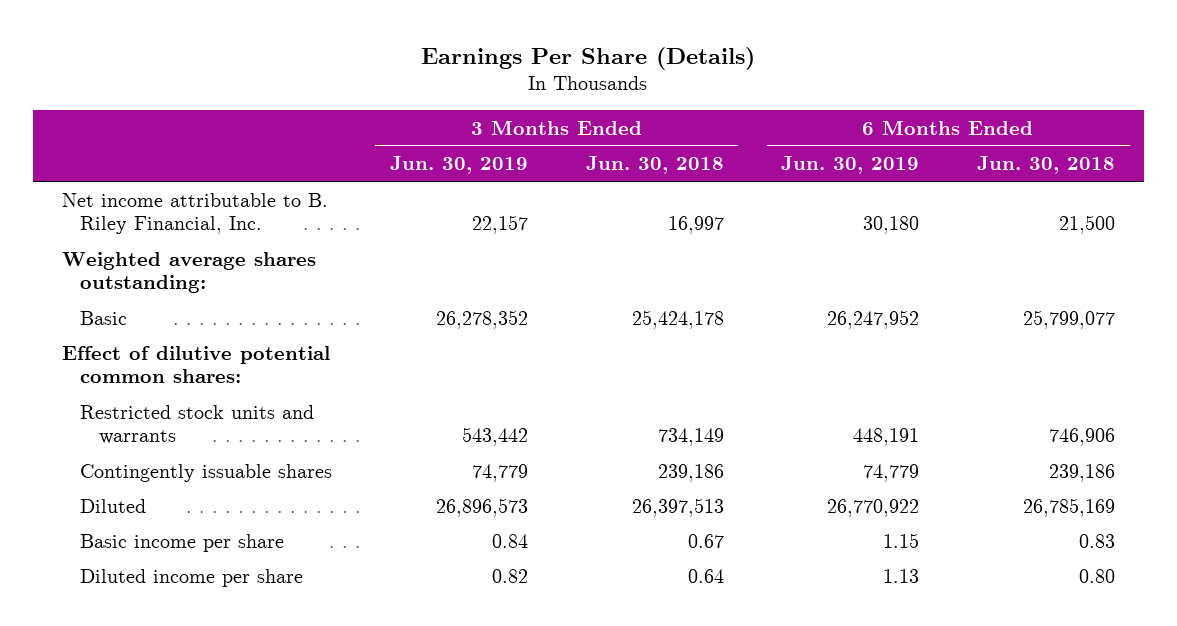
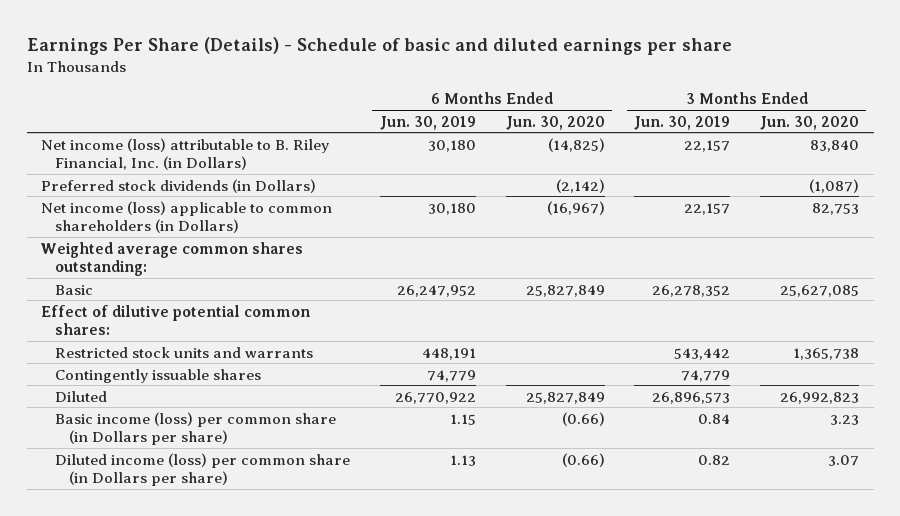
- Earnings Per Share (Details)
+ Earnings Per Share (Details) - Schedule of basic and diluted earnings per share
- | 3 Months Ended Jun. 30, 2019 | 3 Months Ended Jun. 30, 2018 | 6 Months Ended Jun. 30, 2019 | 6 Months Ended Jun. 30, 2018
+ | 6 Months Ended Jun. 30, 2019 | 6 Months Ended Jun. 30, 2020 | 3 Months Ended Jun. 30, 2019 | 3 Months Ended Jun. 30, 2020
- Net income attributable to B. Riley Financial, Inc. | 22,157 | 16,997 | 30,180 | 21,500
- Weighted average shares outstanding:
+ Net income (loss) attributable to B. Riley Financial, Inc. (in Dollars) | 30,180 | (14,825) | 22,157 | 83,840
+ Preferred stock dividends (in Dollars) | | (2,142) | | (1,087)
+ Net income (loss) applicable to common shareholders (in Dollars) | 30,180 | (16,967) | 22,157 | 82,753
+ Weighted average common shares outstanding:
- Basic income per share | 0.84 | 0.67 | 1.15 | 0.83
- Diluted income per share | 0.82 | 0.64 | 1.13 | 0.80
+ Basic income (loss) per common share (in Dollars per share) | 1.15 | (0.66) | 0.84 | 3.23
+ Diluted income (loss) per common share (in Dollars per share) | 1.13 | (0.66) | 0.82 | 3.07

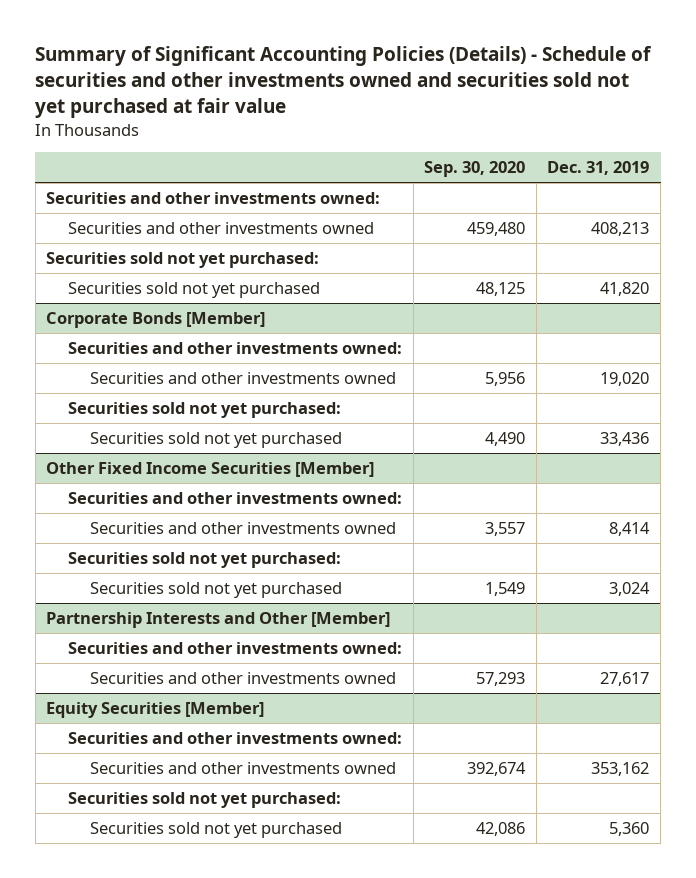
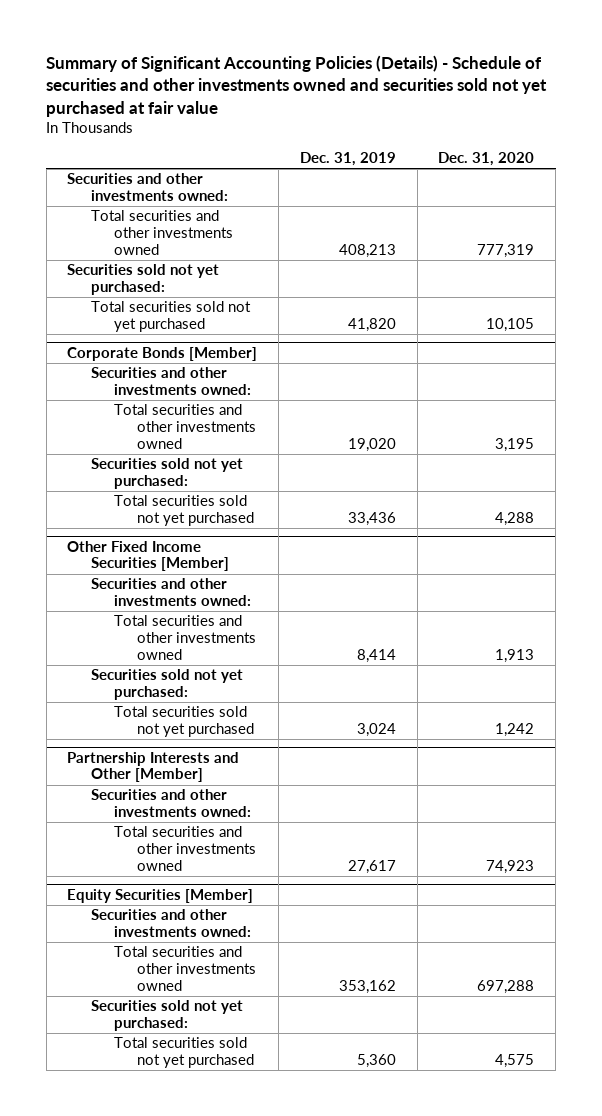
- | Sep. 30, 2020 | Dec. 31, 2019
+ | Dec. 31, 2019 | Dec. 31, 2020
- Securities and other investments owned | 459,480 | 408,213
+ Total securities and other investments owned | 408,213 | 777,319
- Securities sold not yet purchased | 48,125 | 41,820
+ Total securities sold not yet purchased | 41,820 | 10,105
@ Corporate Bonds [Member]
- Securities and other investments owned | 5,956 | 19,020
+ Total securities and other investments owned | 19,020 | 3,195
- Securities sold not yet purchased | 4,490 | 33,436
+ Total securities sold not yet purchased | 33,436 | 4,288
@ Other Fixed Income Securities [Member]
- Securities and other investments owned | 3,557 | 8,414
+ Total securities and other investments owned | 8,414 | 1,913
- Securities sold not yet purchased | 1,549 | 3,024
+ Total securities sold not yet purchased | 3,024 | 1,242
@ Partnership Interests and Other [Member]
- Securities and other investments owned | 57,293 | 27,617
+ Total securities and other investments owned | 27,617 | 74,923
@ Equity Securities [Member]
- Securities and other investments owned | 392,674 | 353,162
+ Total securities and other investments owned | 353,162 | 697,288
- Securities sold not yet purchased | 42,086 | 5,360
+ Total securities sold not yet purchased | 5,360 | 4,575

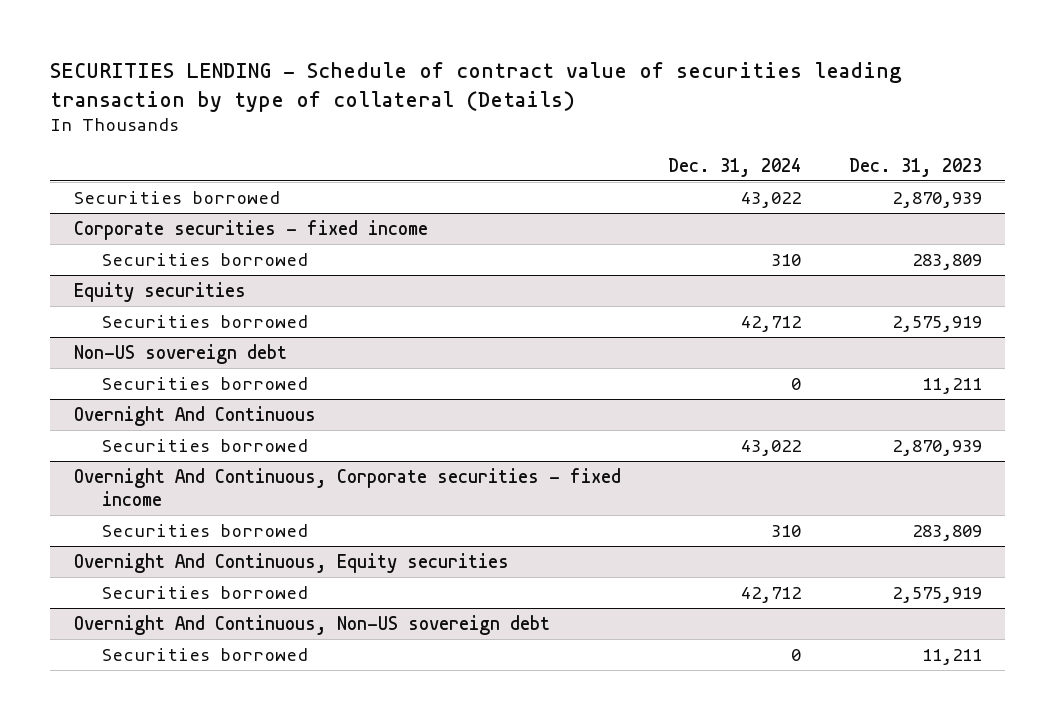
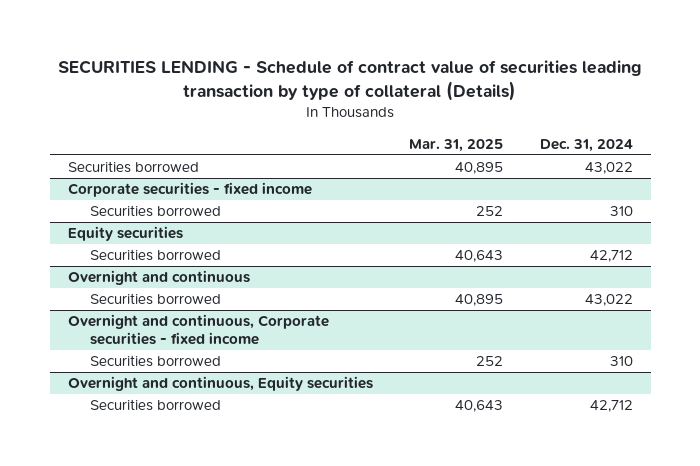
- | Dec. 31, 2024 | Dec. 31, 2023
+ | Mar. 31, 2025 | Dec. 31, 2024
- Non-US sovereign debt
- Securities borrowed | 0 | 11,211
- Overnight And Continuous
+ Overnight and continuous
- Overnight And Continuous, Corporate securities - fixed income
+ Overnight and continuous, Corporate securities - fixed income
- Overnight And Continuous, Equity securities
+ Overnight and continuous, Equity securities
- Overnight And Continuous, Non-US sovereign debt
- Securities borrowed | 0 | 11,211

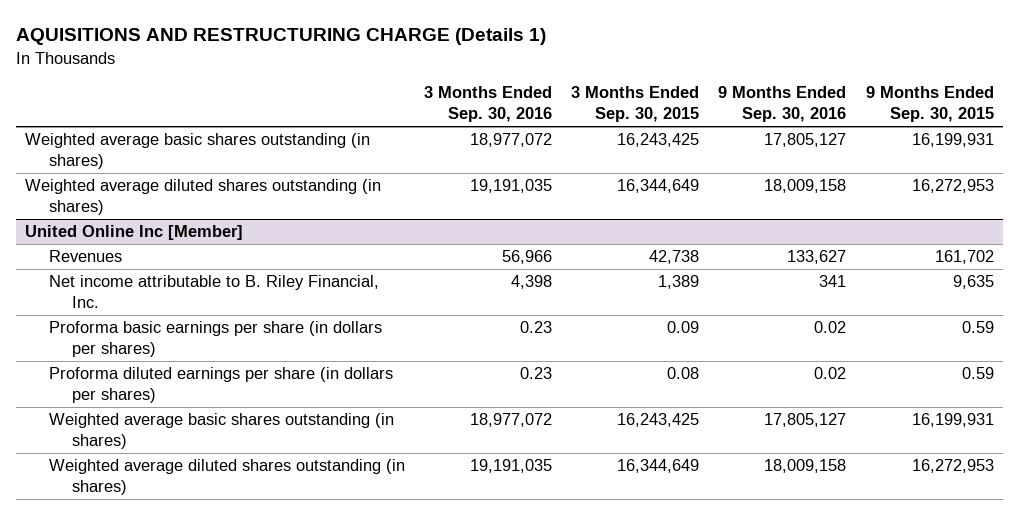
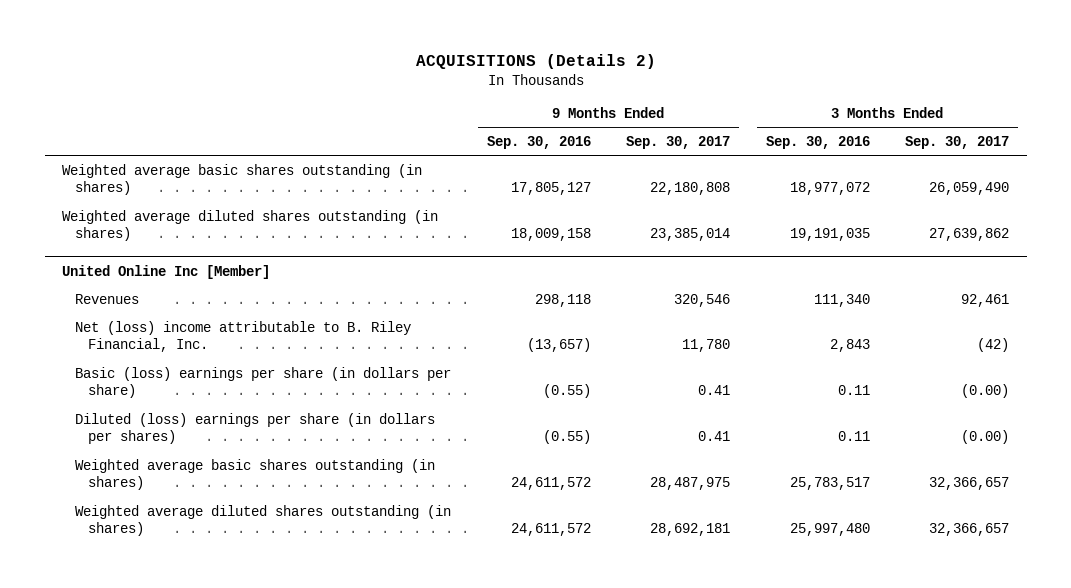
- AQUISITIONS AND RESTRUCTURING CHARGE (Details 1)
+ ACQUISITIONS (Details 2)
- | 3 Months Ended Sep. 30, 2016 | 3 Months Ended Sep. 30, 2015 | 9 Months Ended Sep. 30, 2016 | 9 Months Ended Sep. 30, 2015
+ | 9 Months Ended Sep. 30, 2016 | 9 Months Ended Sep. 30, 2017 | 3 Months Ended Sep. 30, 2016 | 3 Months Ended Sep. 30, 2017
@ United Online Inc [Member]
- Revenues | 56,966 | 42,738 | 133,627 | 161,702
- Net income attributable to B. Riley Financial, Inc. | 4,398 | 1,389 | 341 | 9,635
- Proforma basic earnings per share (in dollars per shares) | 0.23 | 0.09 | 0.02 | 0.59
- Proforma diluted earnings per share (in dollars per shares) | 0.23 | 0.08 | 0.02 | 0.59
- Weighted average basic shares outstanding (in shares) | 18,977,072 | 16,243,425 | 17,805,127 | 16,199,931
- Weighted average diluted shares outstanding (in shares) | 19,191,035 | 16,344,649 | 18,009,158 | 16,272,953
+ Revenues | 298,118 | 320,546 | 111,340 | 92,461
+ Net (loss) income attributable to B. Riley Financial, Inc. | (13,657) | 11,780 | 2,843 | (42)
+ Basic (loss) earnings per share (in dollars per share) | (0.55) | 0.41 | 0.11 | (0.00)
+ Diluted (loss) earnings per share (in dollars per shares) | (0.55) | 0.41 | 0.11 | (0.00)
+ Weighted average basic shares outstanding (in shares) | 24,611,572 | 28,487,975 | 25,783,517 | 32,366,657
+ Weighted average diluted shares outstanding (in shares) | 24,611,572 | 28,692,181 | 25,997,480 | 32,366,657

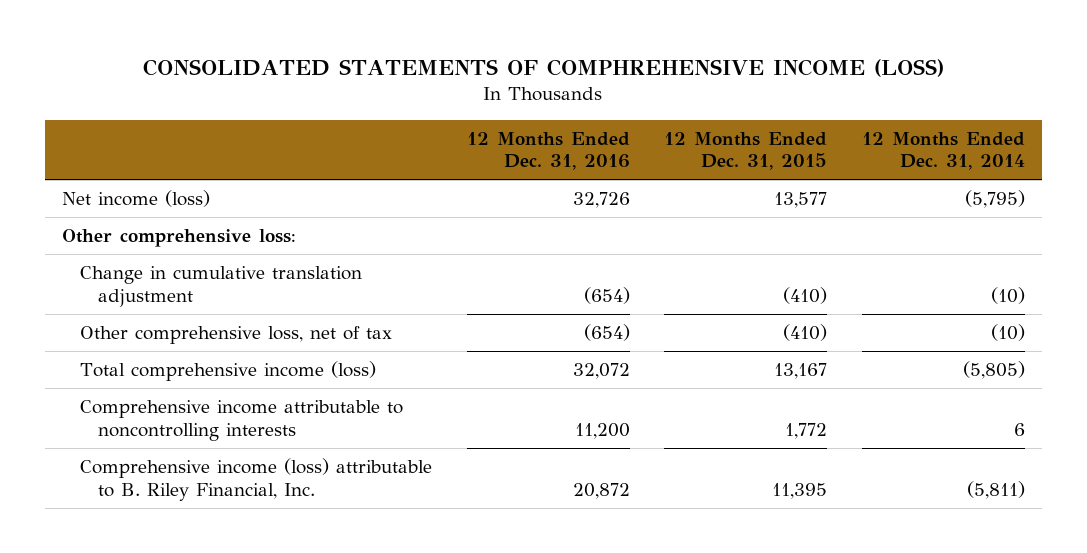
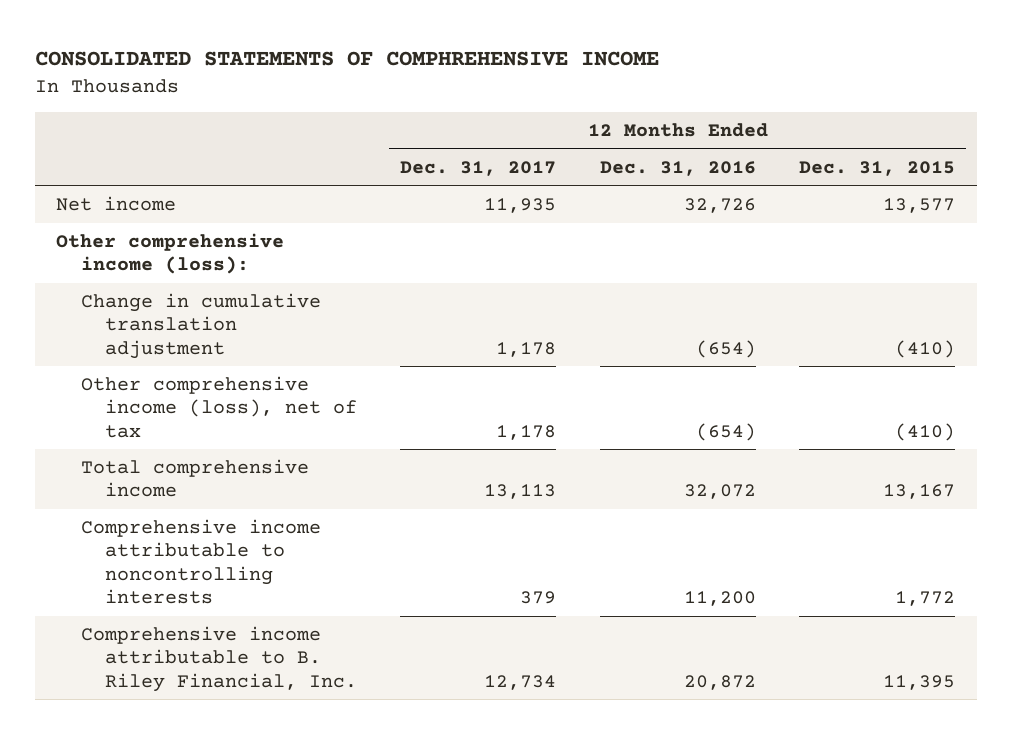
- CONSOLIDATED STATEMENTS OF COMPHREHENSIVE INCOME (LOSS)
+ CONSOLIDATED STATEMENTS OF COMPHREHENSIVE INCOME
- | 12 Months Ended Dec. 31, 2016 | 12 Months Ended Dec. 31, 2015 | 12 Months Ended Dec. 31, 2014
+ | 12 Months Ended Dec. 31, 2017 | 12 Months Ended Dec. 31, 2016 | 12 Months Ended Dec. 31, 2015
- Net income (loss) | 32,726 | 13,577 | (5,795)
- Other comprehensive loss:
+ Net income | 11,935 | 32,726 | 13,577
+ Other comprehensive income (loss):
- Other comprehensive loss, net of tax | (654) | (410) | (10)
- Total comprehensive income (loss) | 32,072 | 13,167 | (5,805)
+ Other comprehensive income (loss), net of tax | 1,178 | (654) | (410)
+ Total comprehensive income | 13,113 | 32,072 | 13,167
- Comprehensive income (loss) attributable to B. Riley Financial, Inc. | 20,872 | 11,395 | (5,811)
+ Comprehensive income attributable to B. Riley Financial, Inc. | 12,734 | 20,872 | 11,395

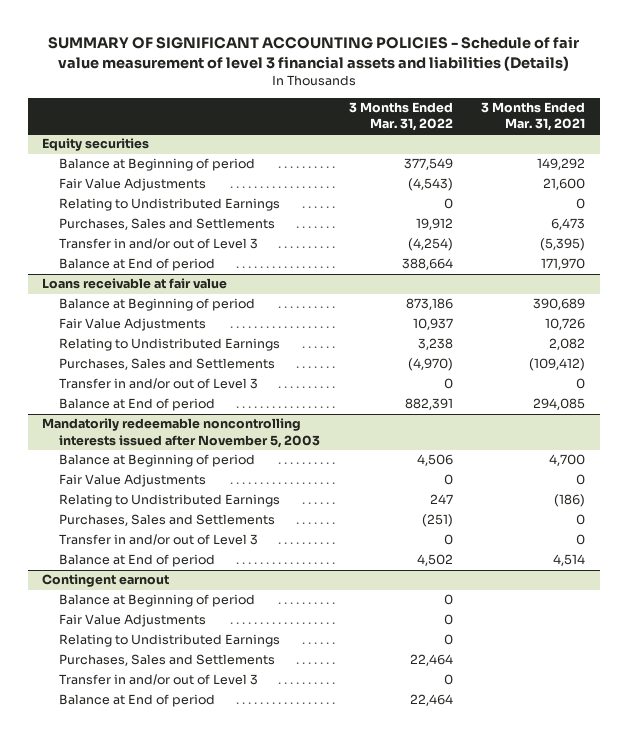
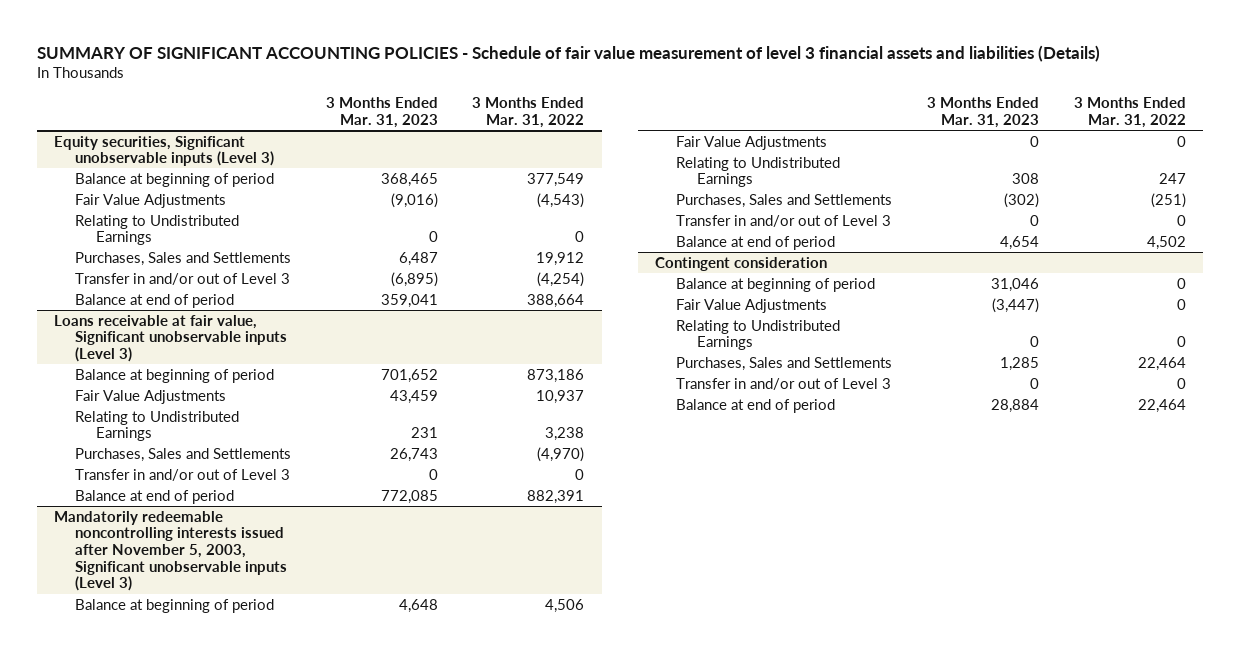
- | 3 Months Ended Mar. 31, 2022 | 3 Months Ended Mar. 31, 2021
+ | 3 Months Ended Mar. 31, 2023 | 3 Months Ended Mar. 31, 2022
- Equity securities
- Balance at Beginning of period | 377,549 | 149,292
+ Equity securities, Significant unobservable inputs (Level 3)
+ Balance at beginning of period | 368,465 | 377,549
- Balance at End of period | 388,664 | 171,970
- Loans receivable at fair value
- Balance at Beginning of period | 873,186 | 390,689
+ Balance at end of period | 359,041 | 388,664
+ Loans receivable at fair value, Significant unobservable inputs (Level 3)
+ Balance at beginning of period | 701,652 | 873,186
- Balance at End of period | 882,391 | 294,085
- Mandatorily redeemable noncontrolling interests issued after November 5, 2003
- Balance at Beginning of period | 4,506 | 4,700
+ Balance at end of period | 772,085 | 882,391
+ Mandatorily redeemable noncontrolling interests issued after November 5, 2003, Significant unobservable inputs (Level 3)
+ Balance at beginning of period | 4,648 | 4,506
- Balance at End of period | 4,502 | 4,514
- Contingent earnout
- Balance at Beginning of period | 0 |
+ Balance at end of period | 4,654 | 4,502
+ Contingent consideration
+ Balance at beginning of period | 31,046 | 0
- Balance at End of period | 22,464 |
+ Balance at end of period | 28,884 | 22,464

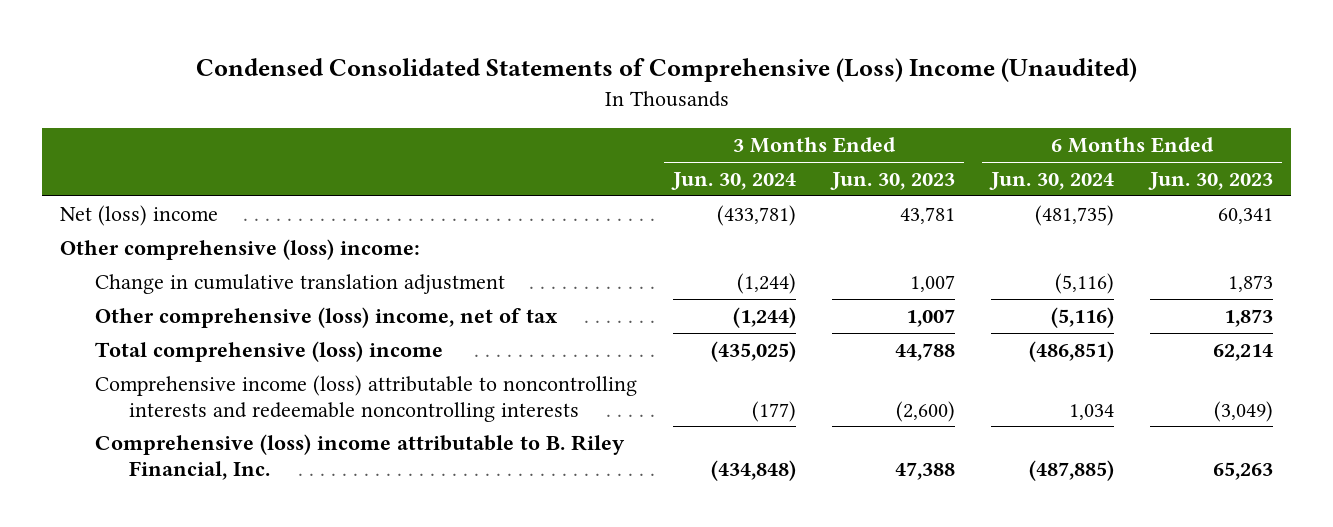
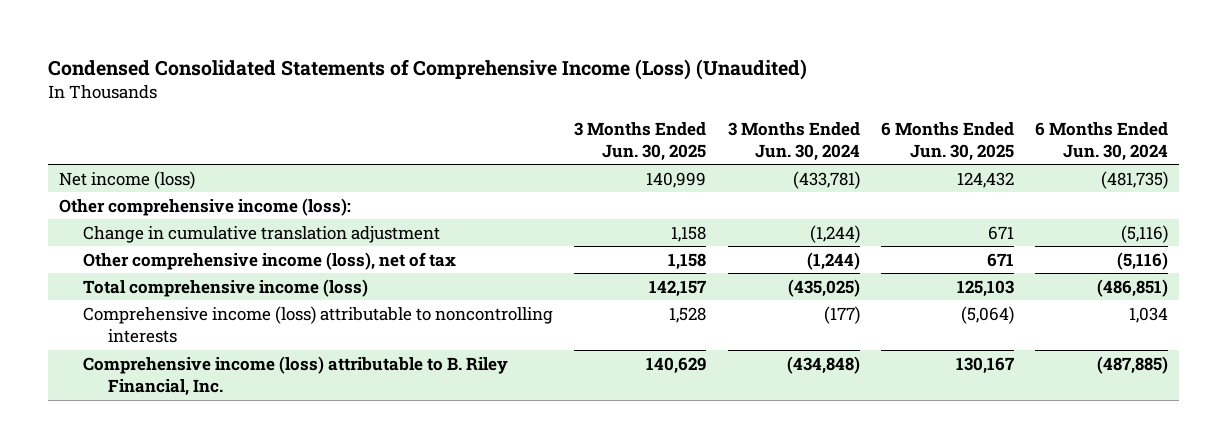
- Condensed Consolidated Statements of Comprehensive (Loss) Income (Unaudited)
+ Condensed Consolidated Statements of Comprehensive Income (Loss) (Unaudited)
- | 3 Months Ended Jun. 30, 2024 | 3 Months Ended Jun. 30, 2023 | 6 Months Ended Jun. 30, 2024 | 6 Months Ended Jun. 30, 2023
+ | 3 Months Ended Jun. 30, 2025 | 3 Months Ended Jun. 30, 2024 | 6 Months Ended Jun. 30, 2025 | 6 Months Ended Jun. 30, 2024
- Net (loss) income | (433,781) | 43,781 | (481,735) | 60,341
- Other comprehensive (loss) income:
+ Net income (loss) | 140,999 | (433,781) | 124,432 | (481,735)
+ Other comprehensive income (loss):
- Other comprehensive (loss) income, net of tax | (1,244) | 1,007 | (5,116) | 1,873
- Total comprehensive (loss) income | (435,025) | 44,788 | (486,851) | 62,214
- Comprehensive income (loss) attributable to noncontrolling interests and redeemable noncontrolling interests | (177) | (2,600) | 1,034 | (3,049)
- Comprehensive (loss) income attributable to B. Riley Financial, Inc. | (434,848) | 47,388 | (487,885) | 65,263
+ Other comprehensive income (loss), net of tax | 1,158 | (1,244) | 671 | (5,116)
+ Total comprehensive income (loss) | 142,157 | (435,025) | 125,103 | (486,851)
+ Comprehensive income (loss) attributable to noncontrolling interests | 1,528 | (177) | (5,064) | 1,034
+ Comprehensive income (loss) attributable to B. Riley Financial, Inc. | 140,629 | (434,848) | 130,167 | (487,885)

